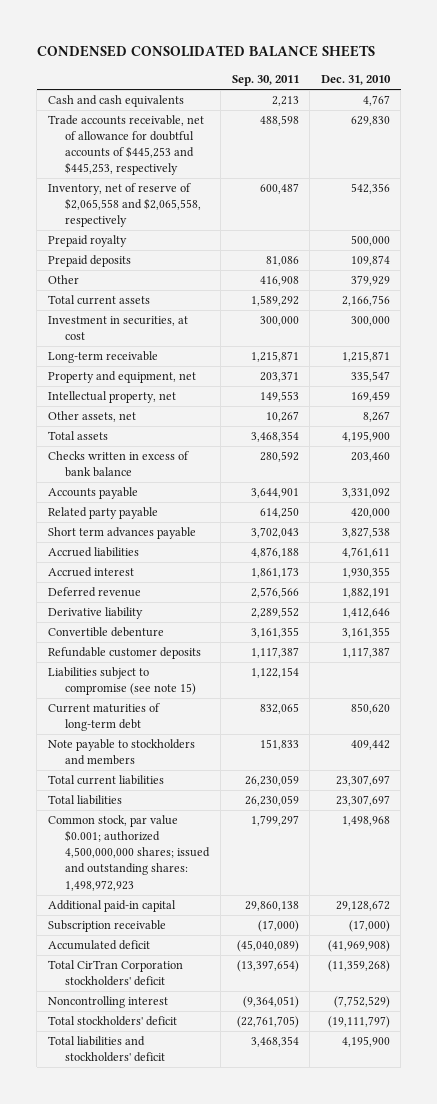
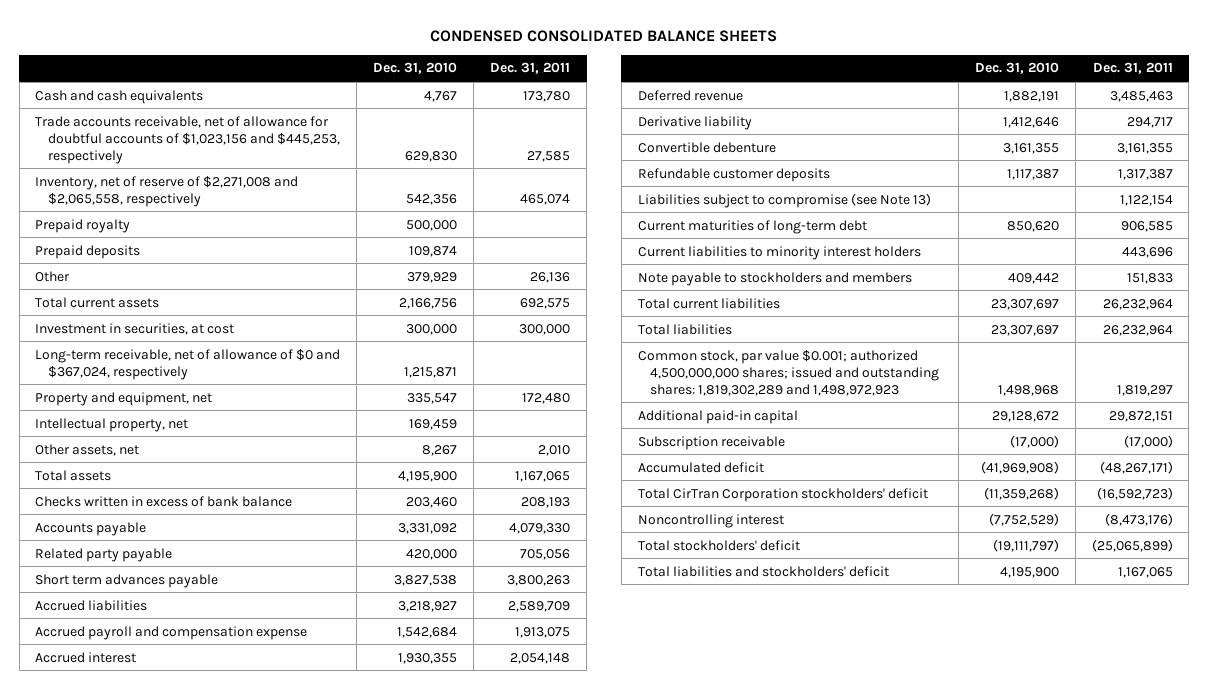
- | Sep. 30, 2011 | Dec. 31, 2010
+ | Dec. 31, 2010 | Dec. 31, 2011
- Trade accounts receivable, net of allowance for doubtful accounts of $445,253 and $445,253, respectively | 488,598 | 629,830
- Inventory, net of reserve of $2,065,558 and $2,065,558, respectively | 600,487 | 542,356
+ Trade accounts receivable, net of allowance for doubtful accounts of $1,023,156 and $445,253, respectively | 629,830 | 27,585
+ Inventory, net of reserve of $2,271,008 and $2,065,558, respectively | 542,356 | 465,074
- Long-term receivable | 1,215,871 | 1,215,871
+ Long-term receivable, net of allowance of $0 and $367,024, respectively | 1,215,871 |
- Accrued liabilities | 4,876,188 | 4,761,611
+ Accrued liabilities | 3,218,927 | 2,589,709
+ Accrued payroll and compensation expense | 1,542,684 | 1,913,075
- Liabilities subject to compromise (see note 15) | 1,122,154 |
+ Liabilities subject to compromise (see Note 13) | | 1,122,154
+ Current liabilities to minority interest holders | | 443,696
- Common stock, par value $0.001; authorized 4,500,000,000 shares; issued and outstanding shares: 1,498,972,923 | 1,799,297 | 1,498,968
+ Common stock, par value $0.001; authorized 4,500,000,000 shares; issued and outstanding shares: 1,819,302,289 and 1,498,972,923 | 1,498,968 | 1,819,297

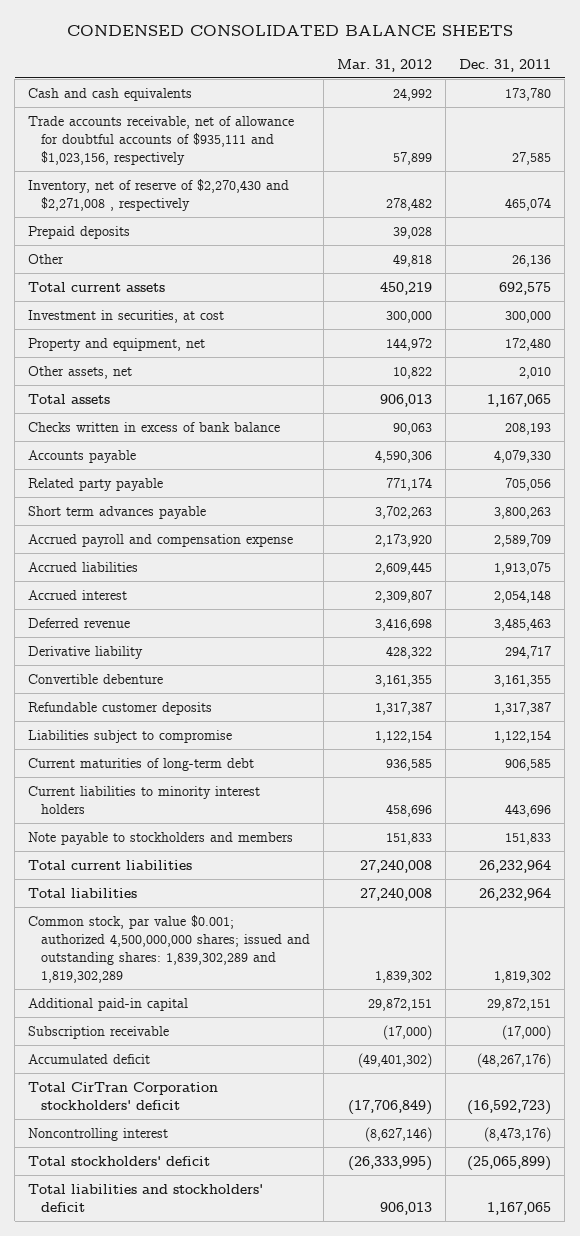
- | Dec. 31, 2010 | Dec. 31, 2011
+ | Mar. 31, 2012 | Dec. 31, 2011
- Trade accounts receivable, net of allowance for doubtful accounts of $1,023,156 and $445,253, respectively | 629,830 | 27,585
- Inventory, net of reserve of $2,271,008 and $2,065,558, respectively | 542,356 | 465,074
- Prepaid royalty | 500,000 |
+ Trade accounts receivable, net of allowance for doubtful accounts of $935,111 and $1,023,156, respectively | 57,899 | 27,585
+ Inventory, net of reserve of $2,270,430 and $2,271,008 , respectively | 278,482 | 465,074
- Long-term receivable, net of allowance of $0 and $367,024, respectively | 1,215,871 |
- Intellectual property, net | 169,459 |
- Accrued liabilities | 3,218,927 | 2,589,709
- Accrued payroll and compensation expense | 1,542,684 | 1,913,075
+ Accrued payroll and compensation expense | 2,173,920 | 2,589,709
+ Accrued liabilities | 2,609,445 | 1,913,075
- Liabilities subject to compromise (see Note 13) | | 1,122,154
+ Liabilities subject to compromise | 1,122,154 | 1,122,154
- Common stock, par value $0.001; authorized 4,500,000,000 shares; issued and outstanding shares: 1,819,302,289 and 1,498,972,923 | 1,498,968 | 1,819,297
+ Common stock, par value $0.001; authorized 4,500,000,000 shares; issued and outstanding shares: 1,839,302,289 and 1,819,302,289 | 1,839,302 | 1,819,302
- Accumulated deficit | (41,969,908) | (48,267,171)
+ Accumulated deficit | (49,401,302) | (48,267,176)

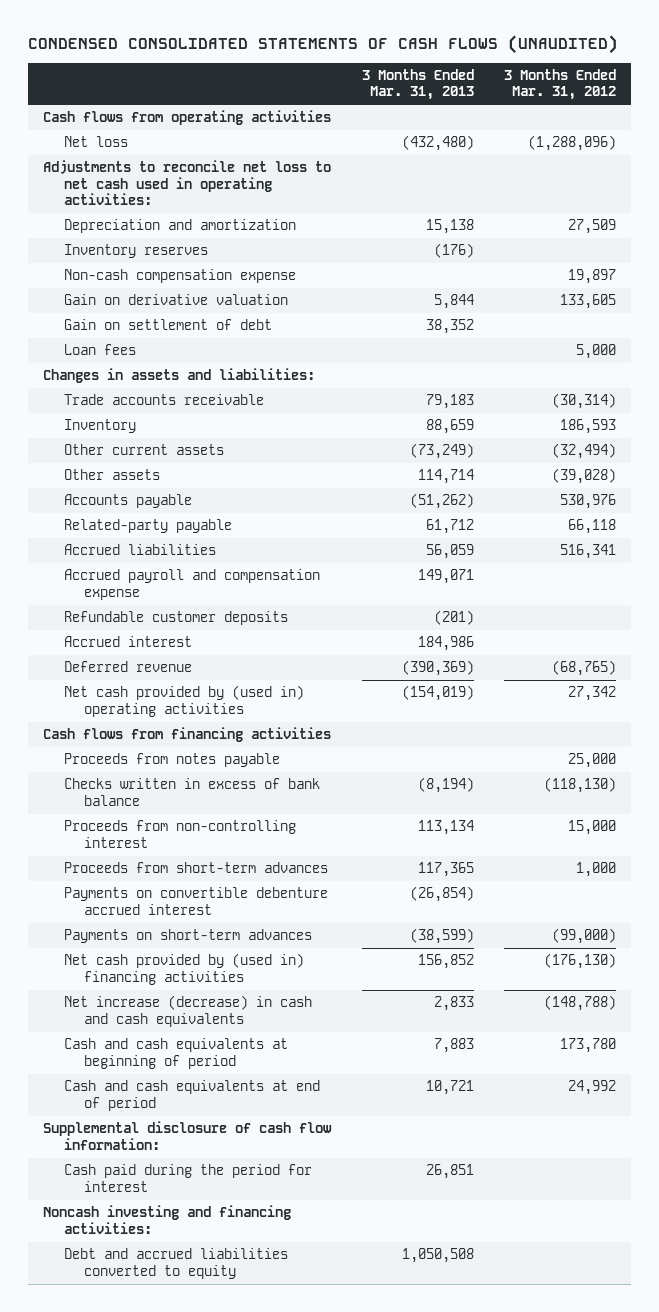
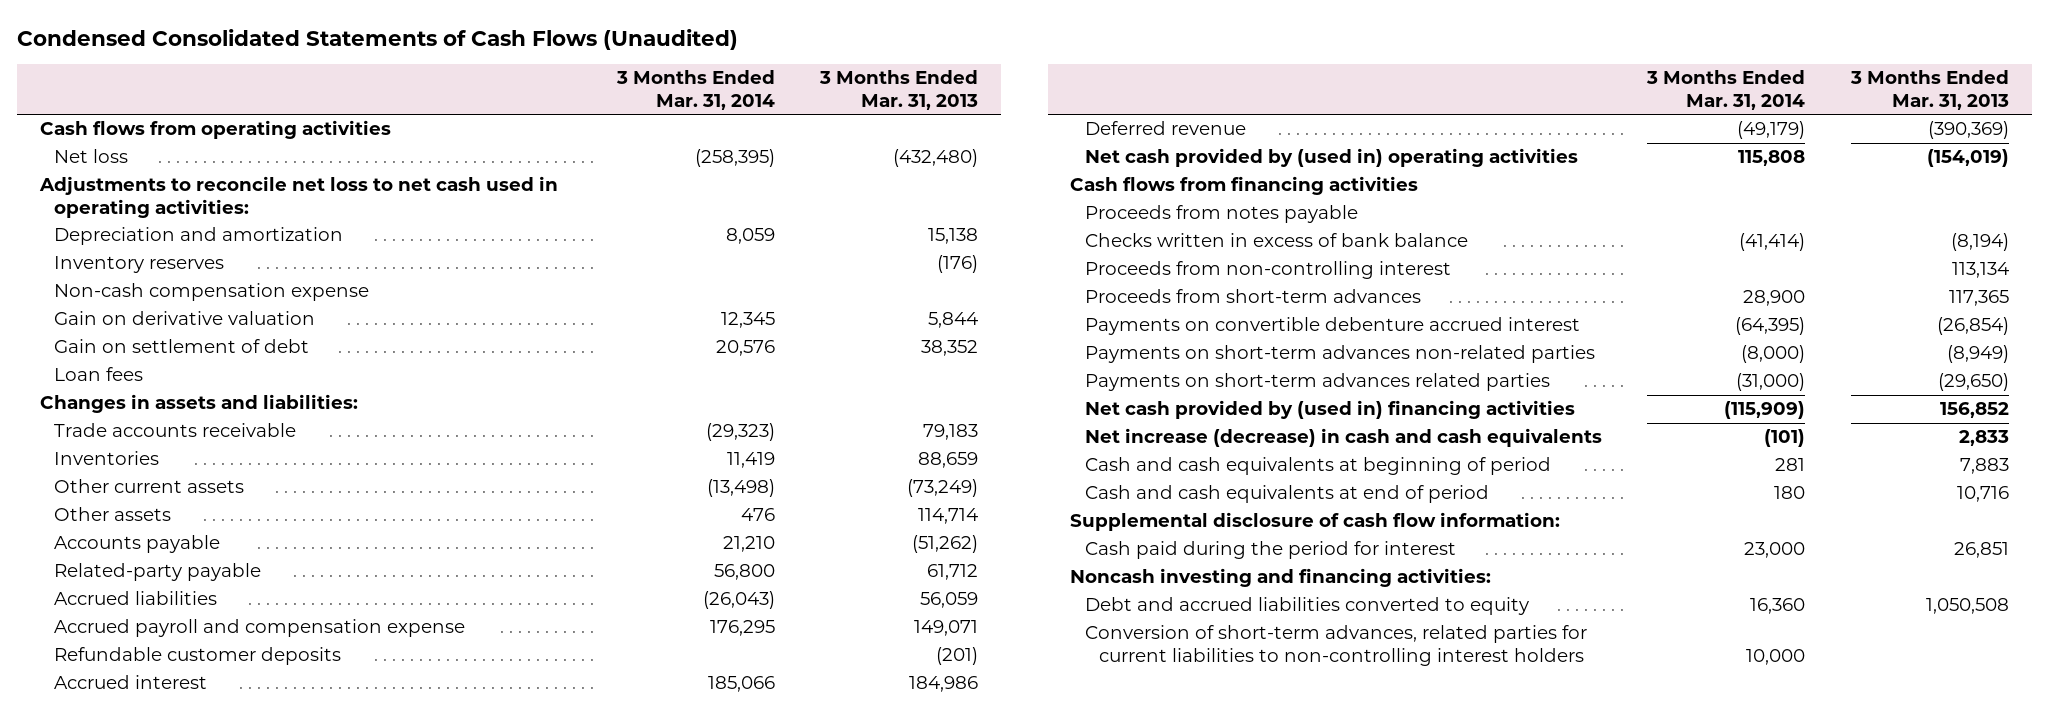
- CONDENSED CONSOLIDATED STATEMENTS OF CASH FLOWS (UNAUDITED)
+ Condensed Consolidated Statements of Cash Flows (Unaudited)
- | 3 Months Ended Mar. 31, 2013 | 3 Months Ended Mar. 31, 2012
+ | 3 Months Ended Mar. 31, 2014 | 3 Months Ended Mar. 31, 2013
- Inventory | 88,659 | 186,593
+ Inventories | 11,419 | 88,659
- Payments on short-term advances | (38,599) | (99,000)
+ Payments on short-term advances non-related parties | (8,000) | (8,949)
+ Payments on short-term advances related parties | (31,000) | (29,650)
- Cash and cash equivalents at end of period | 10,721 | 24,992
+ Cash and cash equivalents at end of period | 180 | 10,716
+ Conversion of short-term advances, related parties for current liabilities to non-controlling interest holders | 10,000 |

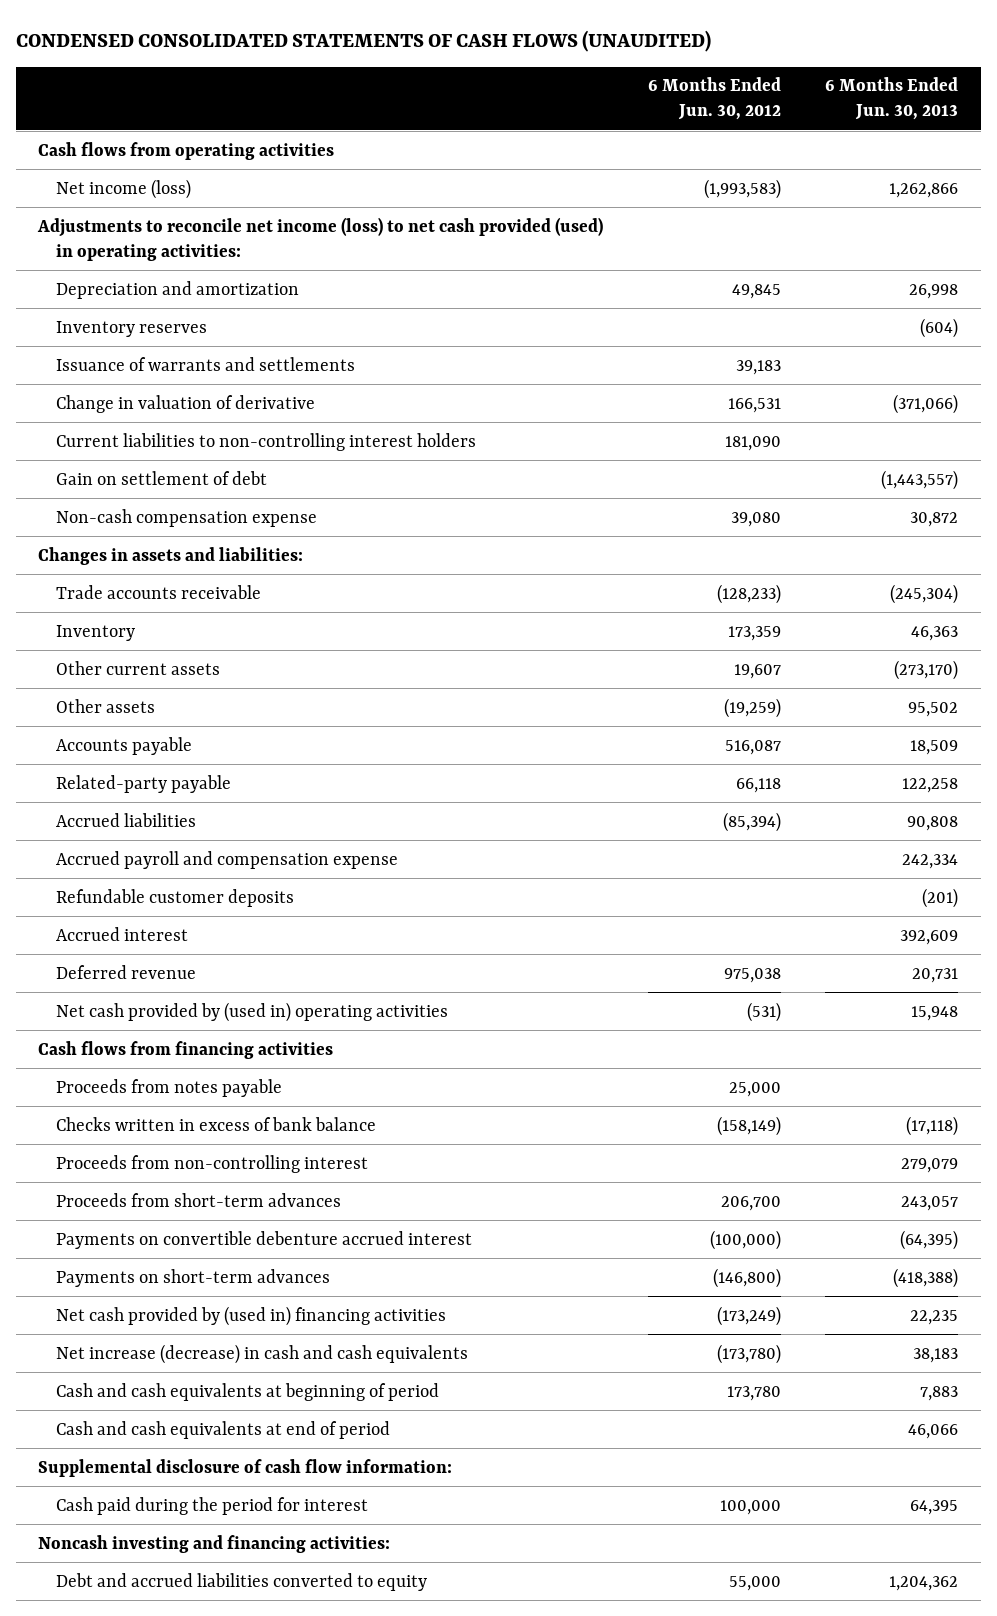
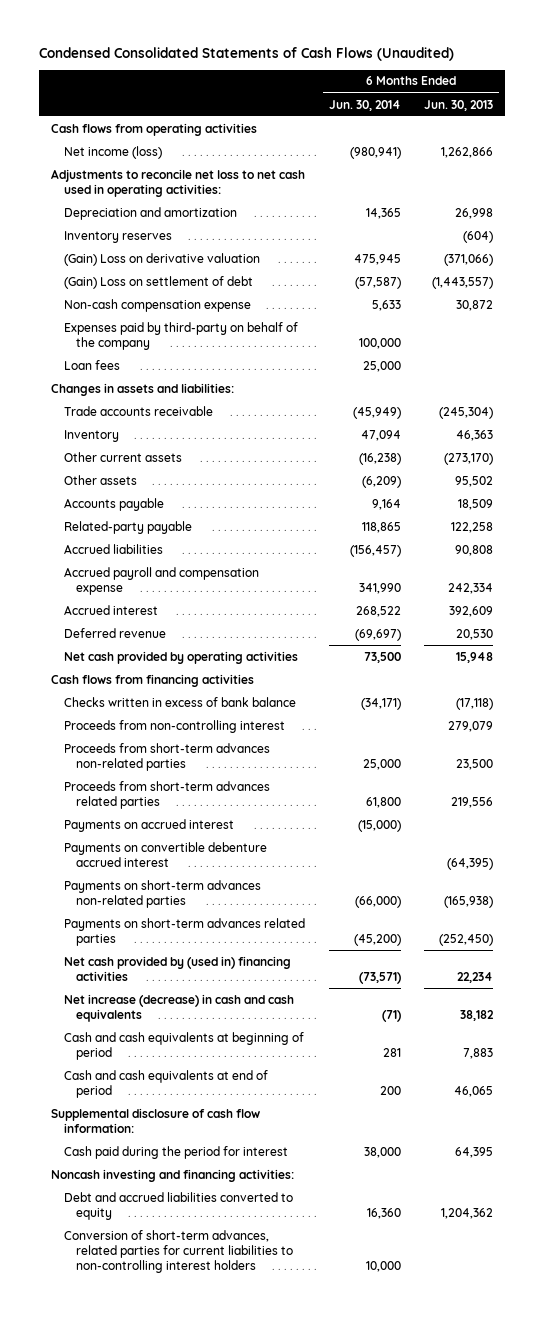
- CONDENSED CONSOLIDATED STATEMENTS OF CASH FLOWS (UNAUDITED)
+ Condensed Consolidated Statements of Cash Flows (Unaudited)
- | 6 Months Ended Jun. 30, 2012 | 6 Months Ended Jun. 30, 2013
+ | 6 Months Ended Jun. 30, 2014 | 6 Months Ended Jun. 30, 2013
- Adjustments to reconcile net income (loss) to net cash provided (used) in operating activities:
+ Adjustments to reconcile net loss to net cash used in operating activities:
- Issuance of warrants and settlements | 39,183 |
- Change in valuation of derivative | 166,531 | (371,066)
- Current liabilities to non-controlling interest holders | 181,090 |
- Gain on settlement of debt | | (1,443,557)
+ (Gain) Loss on derivative valuation | 475,945 | (371,066)
+ (Gain) Loss on settlement of debt | (57,587) | (1,443,557)
+ Expenses paid by third-party on behalf of the company | 100,000 |
+ Loan fees | 25,000 |
- Refundable customer deposits | | (201)
- Deferred revenue | 975,038 | 20,731
- Net cash provided by (used in) operating activities | (531) | 15,948
+ Deferred revenue | (69,697) | 20,530
+ Net cash provided by operating activities | 73,500 | 15,948
- Proceeds from notes payable | 25,000 |
- Proceeds from short-term advances | 206,700 | 243,057
+ Proceeds from short-term advances non-related parties | 25,000 | 23,500
+ Proceeds from short-term advances related parties | 61,800 | 219,556
+ Payments on accrued interest | (15,000) |
- Payments on short-term advances | (146,800) | (418,388)
- Net cash provided by (used in) financing activities | (173,249) | 22,235
- Net increase (decrease) in cash and cash equivalents | (173,780) | 38,183
+ Payments on short-term advances non-related parties | (66,000) | (165,938)
+ Payments on short-term advances related parties | (45,200) | (252,450)
+ Net cash provided by (used in) financing activities | (73,571) | 22,234
+ Net increase (decrease) in cash and cash equivalents | (71) | 38,182
- Cash and cash equivalents at end of period | | 46,066
+ Cash and cash equivalents at end of period | 200 | 46,065
+ Conversion of short-term advances, related parties for current liabilities to non-controlling interest holders | 10,000 |

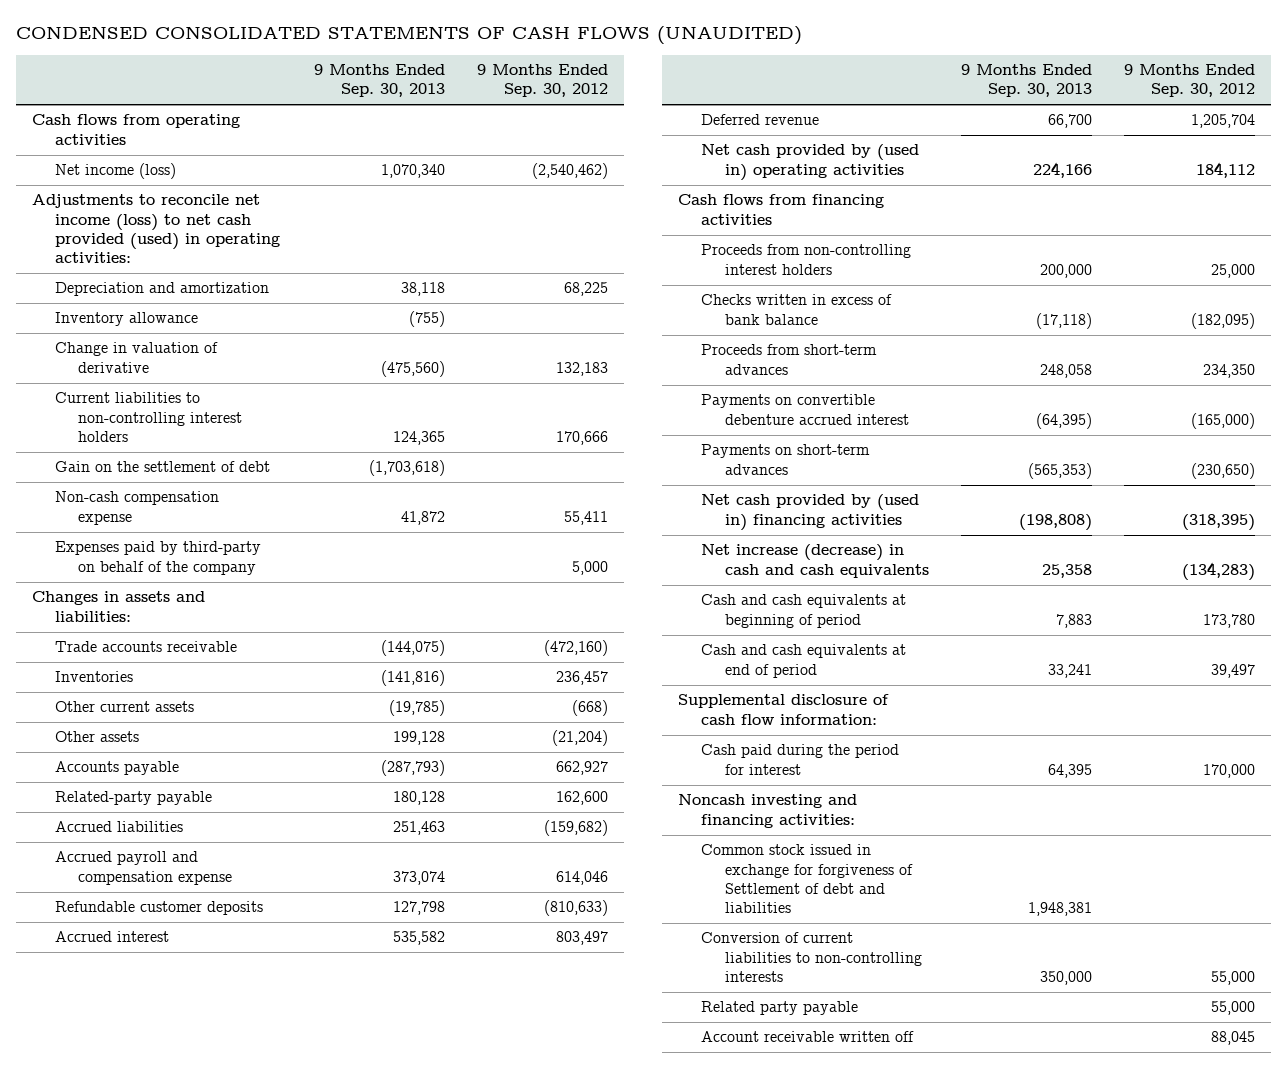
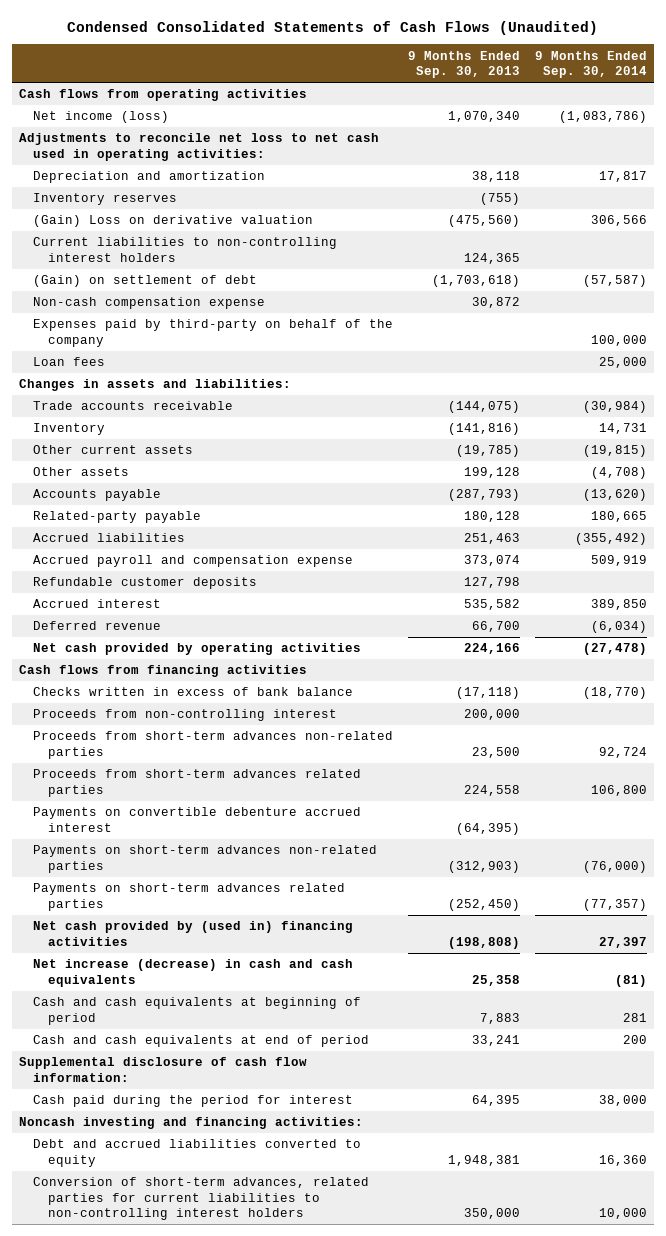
- CONDENSED CONSOLIDATED STATEMENTS OF CASH FLOWS (UNAUDITED)
+ Condensed Consolidated Statements of Cash Flows (Unaudited)
- | 9 Months Ended Sep. 30, 2013 | 9 Months Ended Sep. 30, 2012
+ | 9 Months Ended Sep. 30, 2013 | 9 Months Ended Sep. 30, 2014
- Adjustments to reconcile net income (loss) to net cash provided (used) in operating activities:
+ Adjustments to reconcile net loss to net cash used in operating activities:
- Inventory allowance | (755) |
- Change in valuation of derivative | (475,560) | 132,183
+ Inventory reserves | (755) |
+ (Gain) Loss on derivative valuation | (475,560) | 306,566
- Gain on the settlement of debt | (1,703,618) |
- Non-cash compensation expense | 41,872 | 55,411
+ (Gain) on settlement of debt | (1,703,618) | (57,587)
+ Non-cash compensation expense | 30,872 |
+ Loan fees | | 25,000
- Inventories | (141,816) | 236,457
+ Inventory | (141,816) | 14,731
- Net cash provided by (used in) operating activities | 224,166 | 184,112
+ Net cash provided by operating activities | 224,166 | (27,478)
- Proceeds from non-controlling interest holders | 200,000 | 25,000
- Proceeds from short-term advances | 248,058 | 234,350
+ Proceeds from non-controlling interest | 200,000 |
+ Proceeds from short-term advances non-related parties | 23,500 | 92,724
+ Proceeds from short-term advances related parties | 224,558 | 106,800
- Payments on short-term advances | (565,353) | (230,650)
+ Payments on short-term advances non-related parties | (312,903) | (76,000)
+ Payments on short-term advances related parties | (252,450) | (77,357)
- Common stock issued in exchange for forgiveness of Settlement of debt and liabilities | 1,948,381 |
- Conversion of current liabilities to non-controlling interests | 350,000 | 55,000
- Related party payable | | 55,000
- Account receivable written off | | 88,045
+ Debt and accrued liabilities converted to equity | 1,948,381 | 16,360
+ Conversion of short-term advances, related parties for current liabilities to non-controlling interest holders | 350,000 | 10,000

